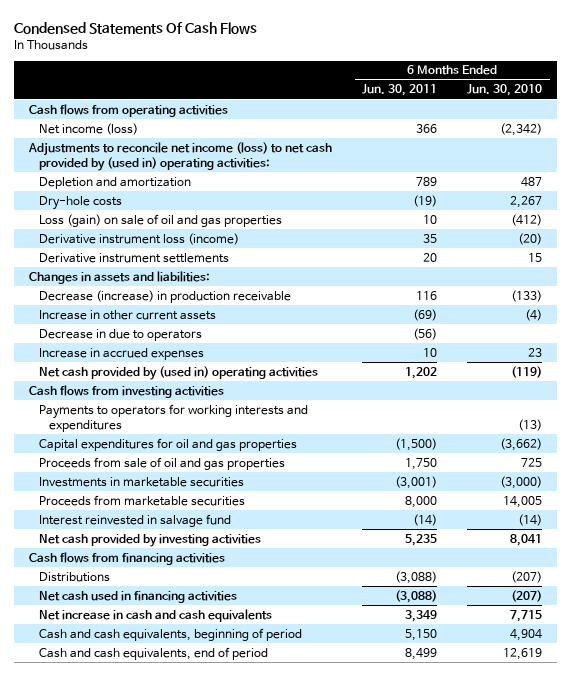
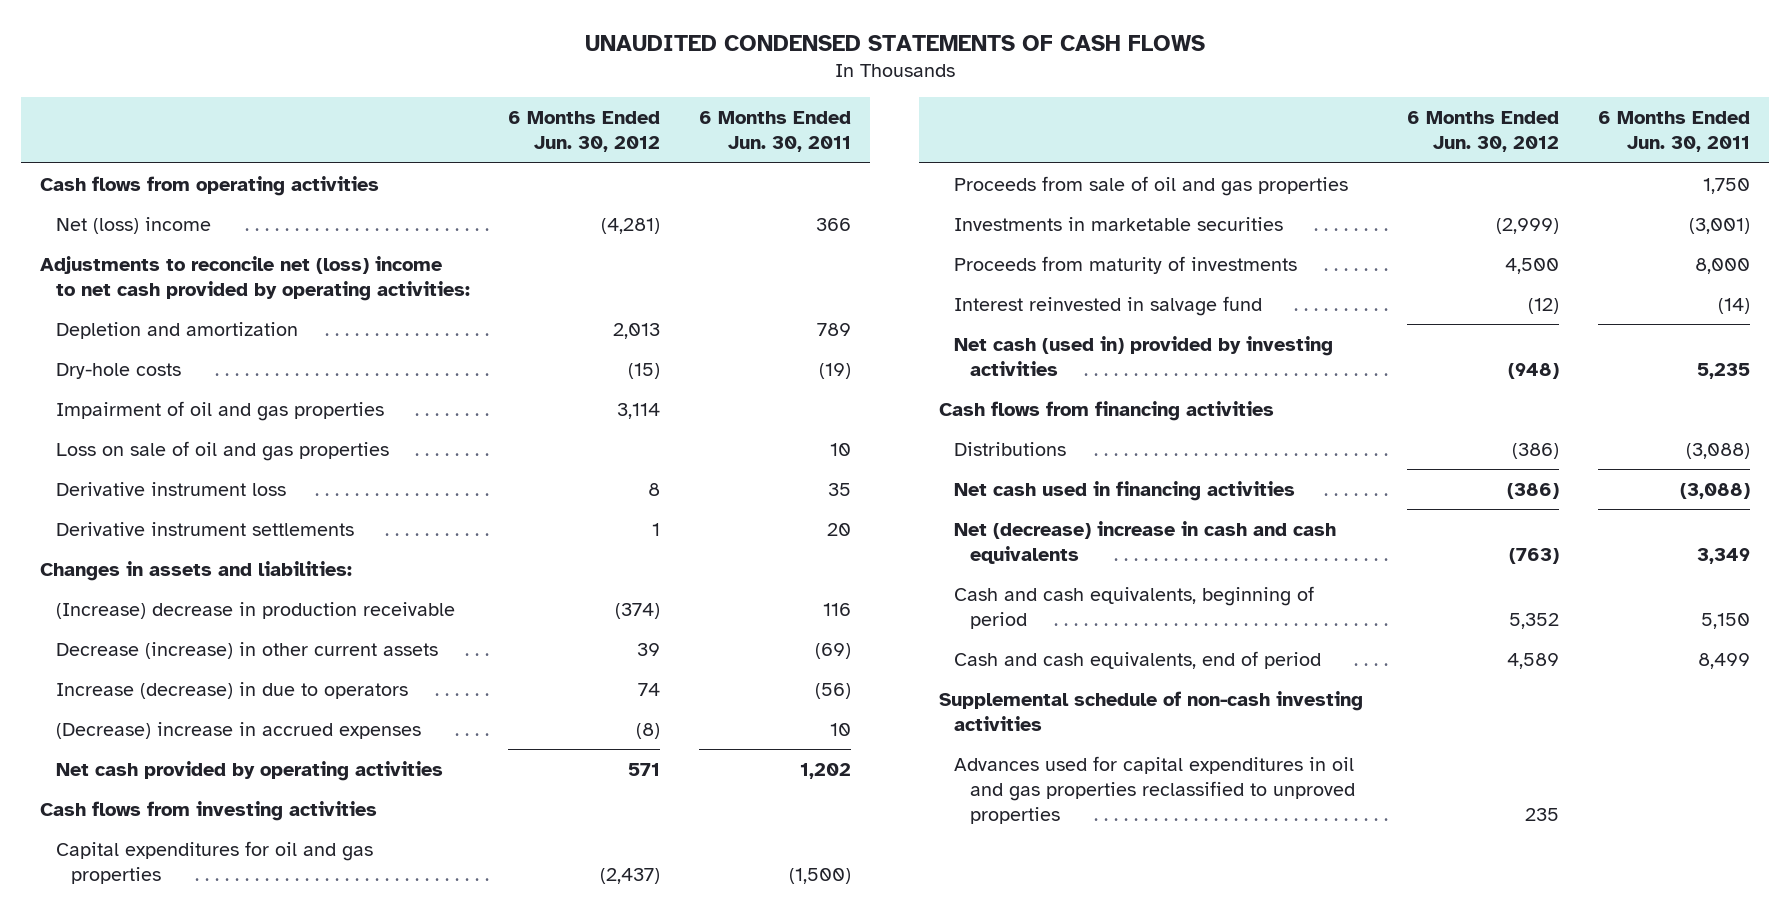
- Condensed Statements Of Cash Flows
+ UNAUDITED CONDENSED STATEMENTS OF CASH FLOWS
- | 6 Months Ended Jun. 30, 2011 | 6 Months Ended Jun. 30, 2010
+ | 6 Months Ended Jun. 30, 2012 | 6 Months Ended Jun. 30, 2011
- Net income (loss) | 366 | (2,342)
- Adjustments to reconcile net income (loss) to net cash provided by (used in) operating activities:
+ Net (loss) income | (4,281) | 366
+ Adjustments to reconcile net (loss) income to net cash provided by operating activities:
- Loss (gain) on sale of oil and gas properties | 10 | (412)
- Derivative instrument loss (income) | 35 | (20)
+ Impairment of oil and gas properties | 3,114 |
+ Loss on sale of oil and gas properties | | 10
+ Derivative instrument loss | 8 | 35
- Decrease (increase) in production receivable | 116 | (133)
- Increase in other current assets | (69) | (4)
- Decrease in due to operators | (56) |
- Increase in accrued expenses | 10 | 23
- Net cash provided by (used in) operating activities | 1,202 | (119)
+ (Increase) decrease in production receivable | (374) | 116
+ Decrease (increase) in other current assets | 39 | (69)
+ Increase (decrease) in due to operators | 74 | (56)
+ (Decrease) increase in accrued expenses | (8) | 10
+ Net cash provided by operating activities | 571 | 1,202
- Payments to operators for working interests and expenditures | | (13)
- Proceeds from marketable securities | 8,000 | 14,005
+ Proceeds from maturity of investments | 4,500 | 8,000
- Net cash provided by investing activities | 5,235 | 8,041
+ Net cash (used in) provided by investing activities | (948) | 5,235
- Net increase in cash and cash equivalents | 3,349 | 7,715
+ Net (decrease) increase in cash and cash equivalents | (763) | 3,349
+ Supplemental schedule of non-cash investing activities
+ Advances used for capital expenditures in oil and gas properties reclassified to unproved properties | 235 |

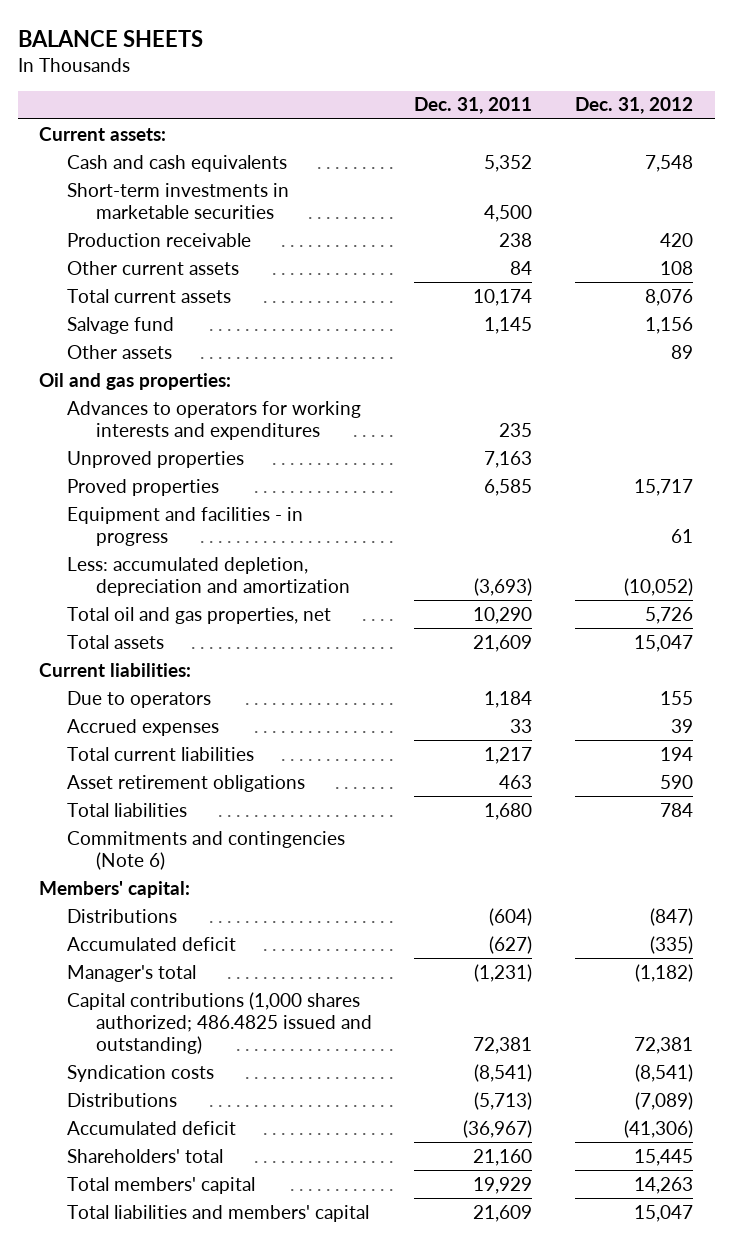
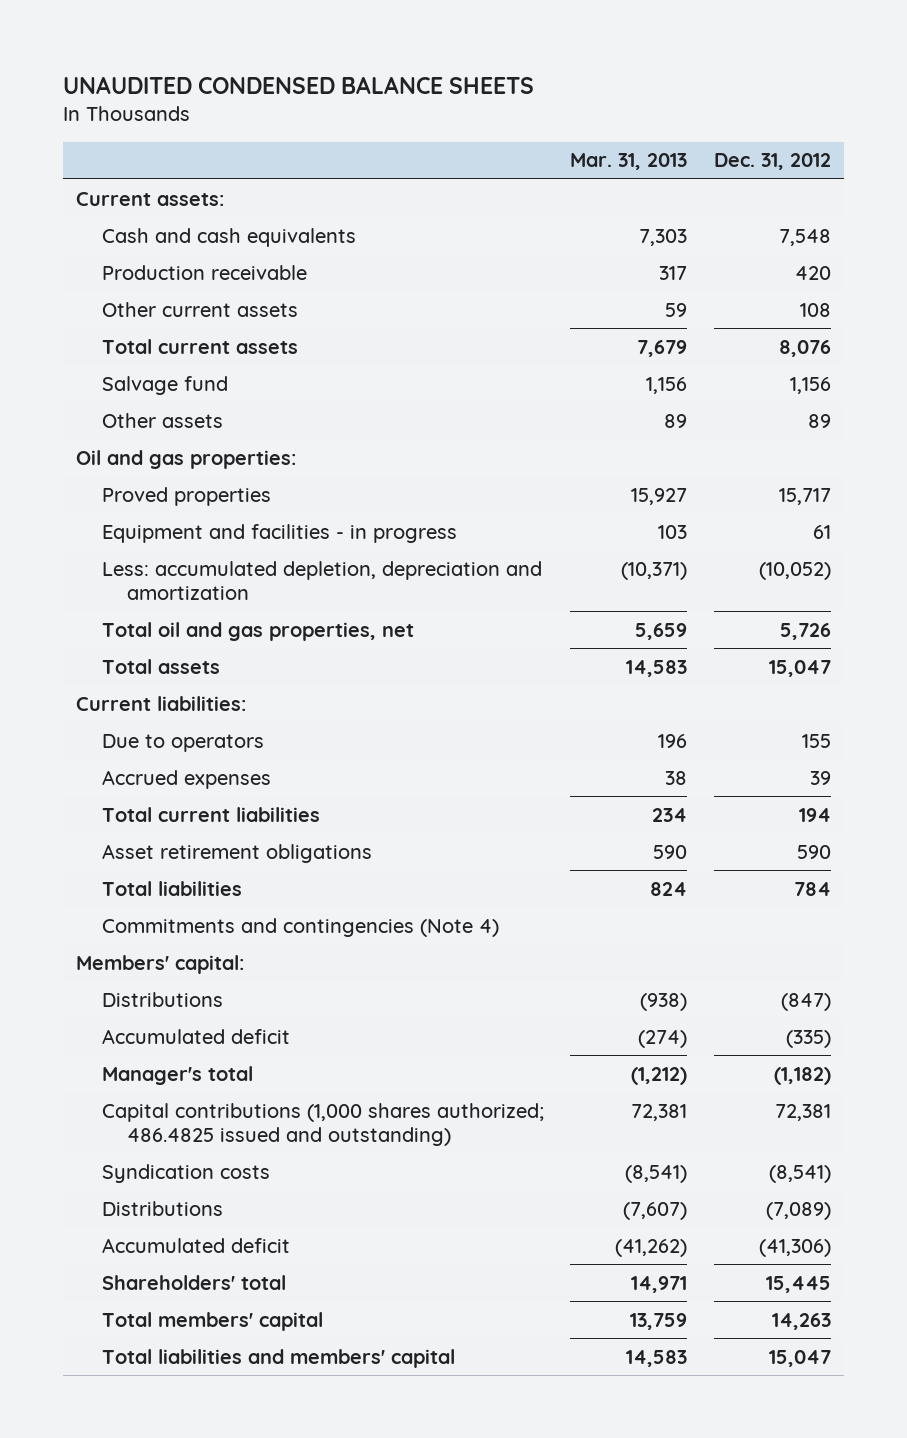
- BALANCE SHEETS
+ UNAUDITED CONDENSED BALANCE SHEETS
- | Dec. 31, 2011 | Dec. 31, 2012
+ | Mar. 31, 2013 | Dec. 31, 2012
- Short-term investments in marketable securities | 4,500 |
- Advances to operators for working interests and expenditures | 235 |
- Unproved properties | 7,163 |
- Commitments and contingencies (Note 6)
+ Commitments and contingencies (Note 4)

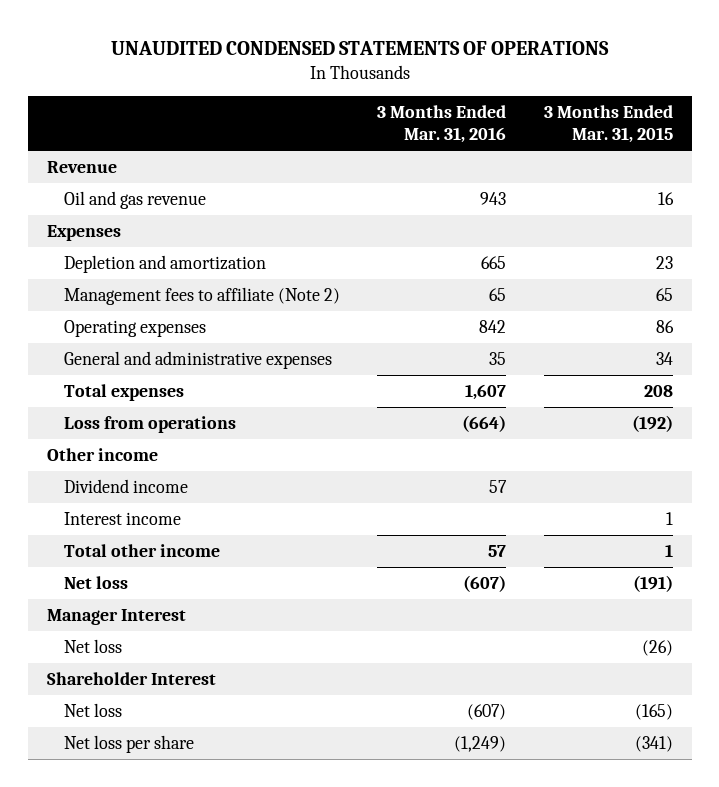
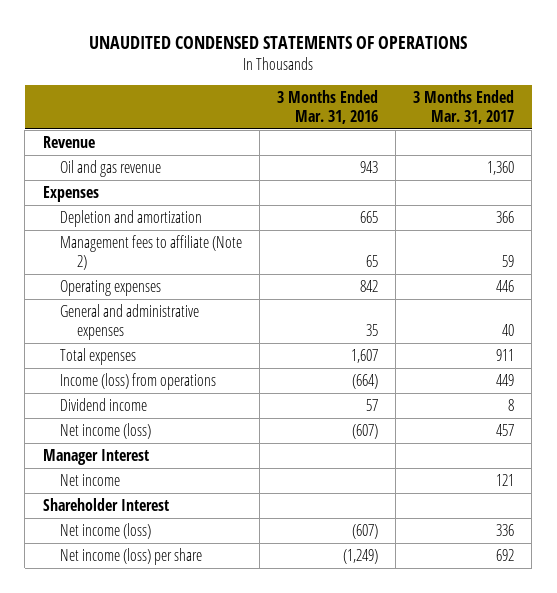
- | 3 Months Ended Mar. 31, 2016 | 3 Months Ended Mar. 31, 2015
+ | 3 Months Ended Mar. 31, 2016 | 3 Months Ended Mar. 31, 2017
- Loss from operations | (664) | (192)
- Other income
+ Income (loss) from operations | (664) | 449
- Interest income | | 1
- Total other income | 57 | 1
- Net loss | (607) | (191)
+ Net income (loss) | (607) | 457
- Net loss | | (26)
+ Net income | | 121
- Net loss | (607) | (165)
- Net loss per share | (1,249) | (341)
+ Net income (loss) | (607) | 336
+ Net income (loss) per share | (1,249) | 692

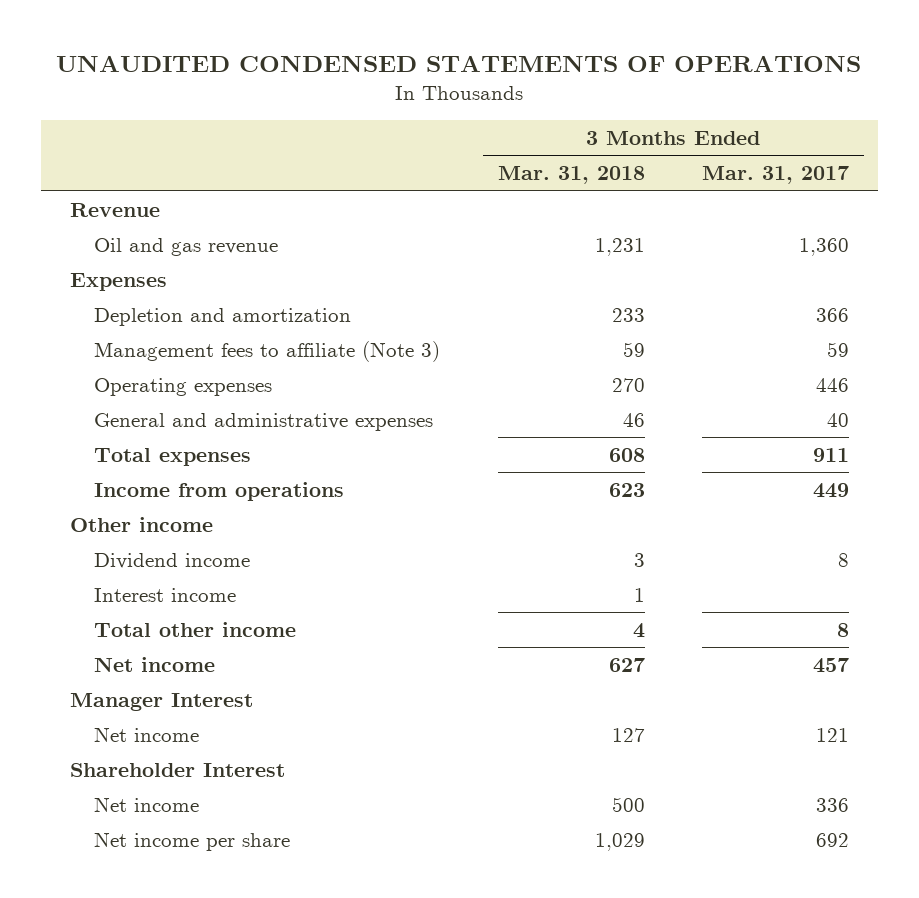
- | 3 Months Ended Mar. 31, 2016 | 3 Months Ended Mar. 31, 2017
+ | 3 Months Ended Mar. 31, 2018 | 3 Months Ended Mar. 31, 2017
- Management fees to affiliate (Note 2) | 65 | 59
+ Management fees to affiliate (Note 3) | 59 | 59
- Income (loss) from operations | (664) | 449
+ Income from operations | 623 | 449
+ Other income
- Net income (loss) | (607) | 457
+ Interest income | 1 |
+ Total other income | 4 | 8
+ Net income | 627 | 457
- Net income (loss) | (607) | 336
- Net income (loss) per share | (1,249) | 692
+ Net income | 500 | 336
+ Net income per share | 1,029 | 692

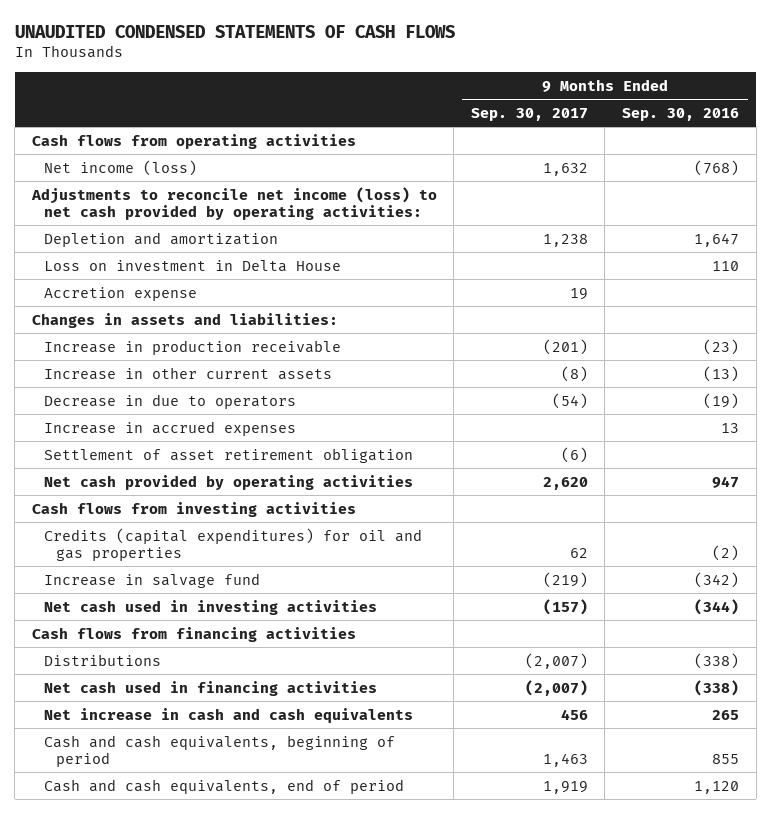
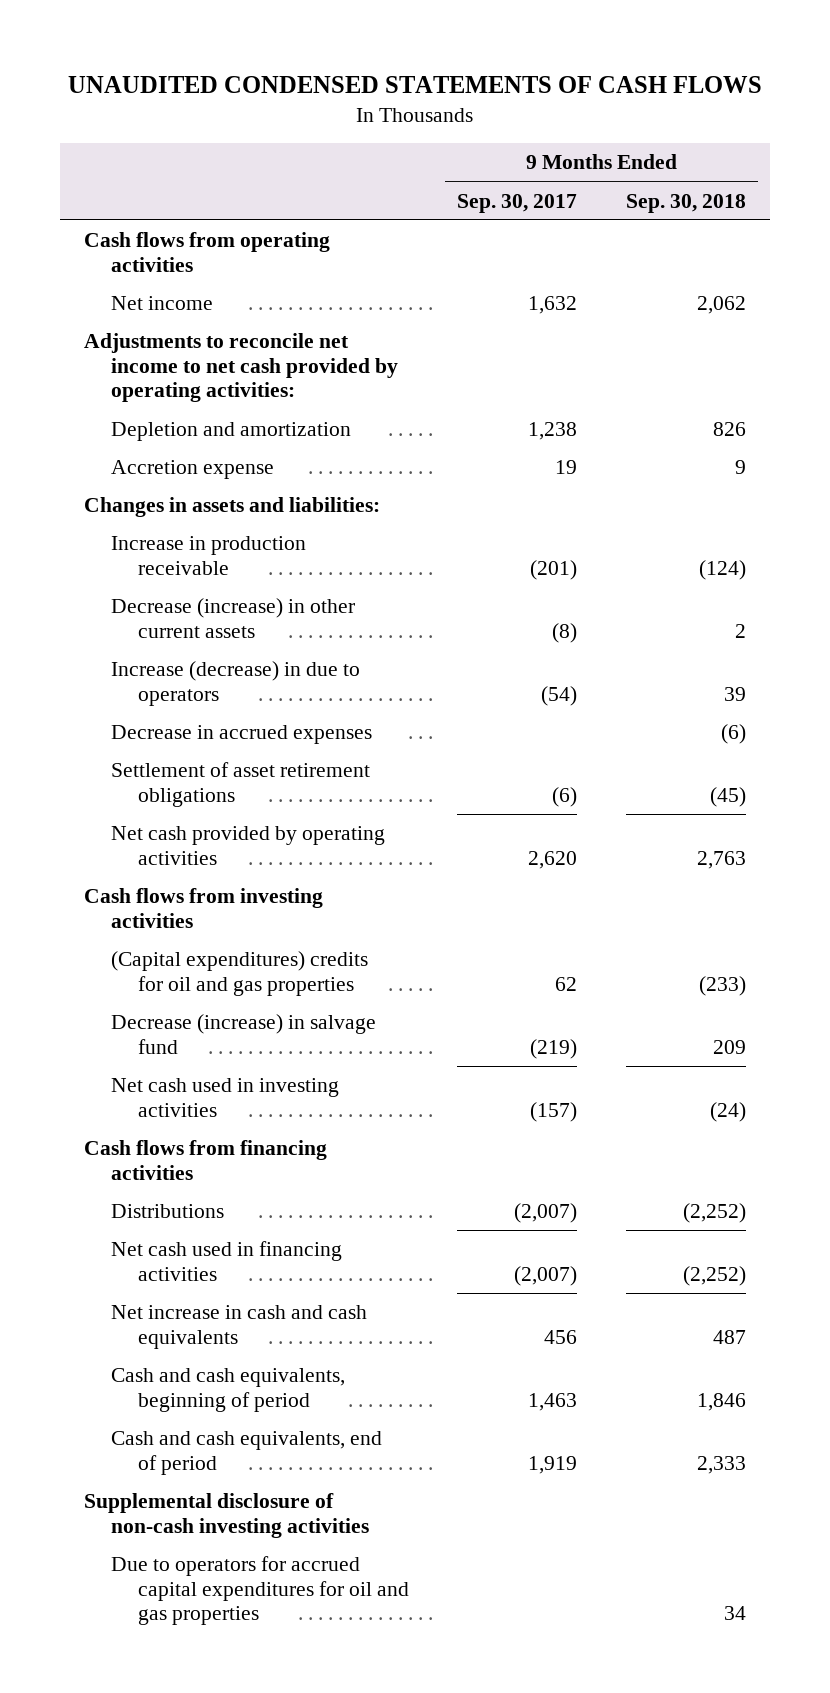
- | 9 Months Ended Sep. 30, 2017 | 9 Months Ended Sep. 30, 2016
+ | 9 Months Ended Sep. 30, 2017 | 9 Months Ended Sep. 30, 2018
- Net income (loss) | 1,632 | (768)
- Adjustments to reconcile net income (loss) to net cash provided by operating activities:
+ Net income | 1,632 | 2,062
+ Adjustments to reconcile net income to net cash provided by operating activities:
- Loss on investment in Delta House | | 110
- Increase in other current assets | (8) | (13)
- Decrease in due to operators | (54) | (19)
- Increase in accrued expenses | | 13
- Settlement of asset retirement obligation | (6) |
+ Decrease (increase) in other current assets | (8) | 2
+ Increase (decrease) in due to operators | (54) | 39
+ Decrease in accrued expenses | | (6)
+ Settlement of asset retirement obligations | (6) | (45)
- Credits (capital expenditures) for oil and gas properties | 62 | (2)
- Increase in salvage fund | (219) | (342)
+ (Capital expenditures) credits for oil and gas properties | 62 | (233)
+ Decrease (increase) in salvage fund | (219) | 209
+ Supplemental disclosure of non-cash investing activities
+ Due to operators for accrued capital expenditures for oil and gas properties | | 34

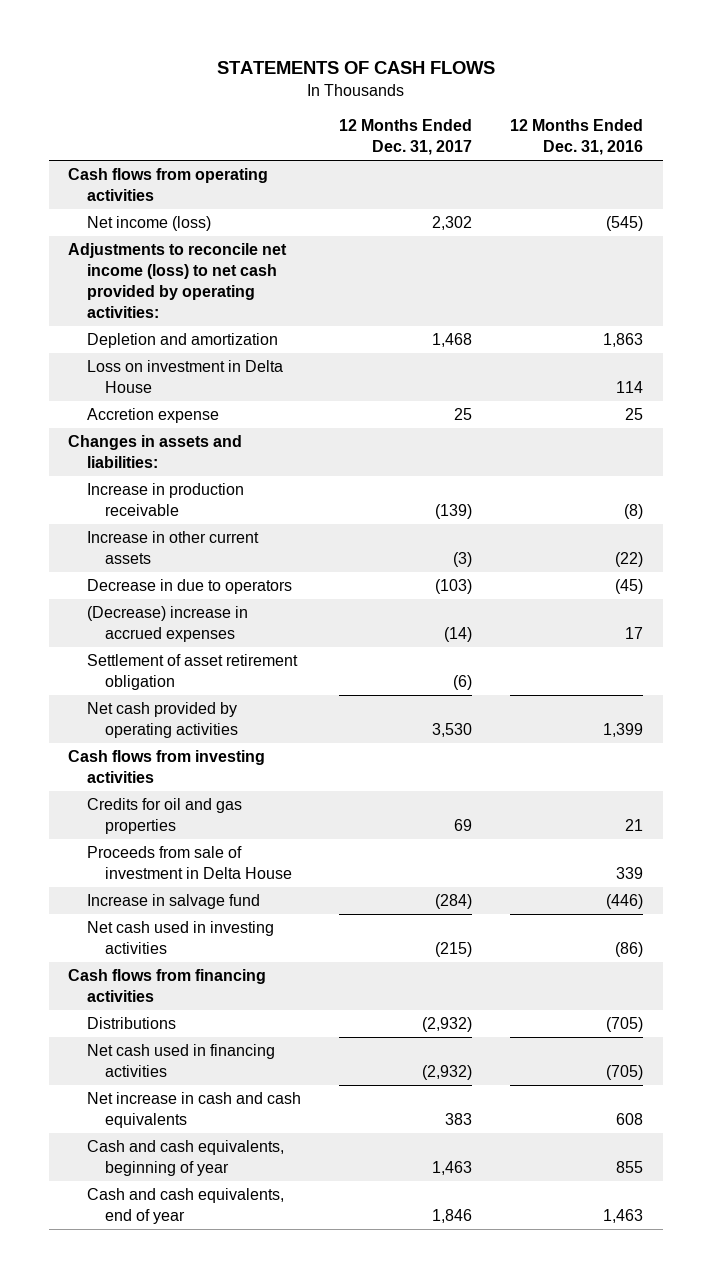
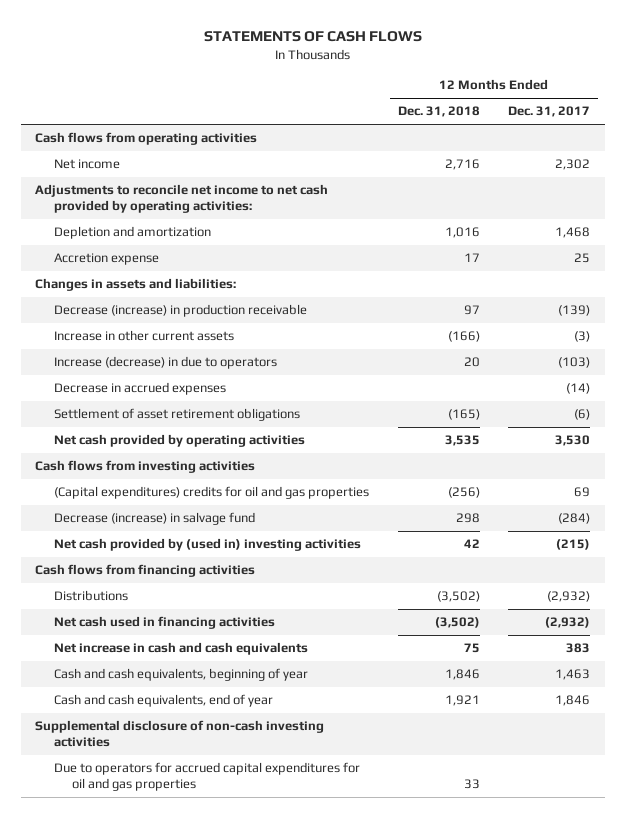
- | 12 Months Ended Dec. 31, 2017 | 12 Months Ended Dec. 31, 2016
+ | 12 Months Ended Dec. 31, 2018 | 12 Months Ended Dec. 31, 2017
- Net income (loss) | 2,302 | (545)
- Adjustments to reconcile net income (loss) to net cash provided by operating activities:
+ Net income | 2,716 | 2,302
+ Adjustments to reconcile net income to net cash provided by operating activities:
- Loss on investment in Delta House | | 114
- Increase in production receivable | (139) | (8)
+ Decrease (increase) in production receivable | 97 | (139)
- Decrease in due to operators | (103) | (45)
- (Decrease) increase in accrued expenses | (14) | 17
- Settlement of asset retirement obligation | (6) |
+ Increase (decrease) in due to operators | 20 | (103)
+ Decrease in accrued expenses | | (14)
+ Settlement of asset retirement obligations | (165) | (6)
- Credits for oil and gas properties | 69 | 21
- Proceeds from sale of investment in Delta House | | 339
- Increase in salvage fund | (284) | (446)
- Net cash used in investing activities | (215) | (86)
+ (Capital expenditures) credits for oil and gas properties | (256) | 69
+ Decrease (increase) in salvage fund | 298 | (284)
+ Net cash provided by (used in) investing activities | 42 | (215)
+ Supplemental disclosure of non-cash investing activities
+ Due to operators for accrued capital expenditures for oil and gas properties | 33 |

